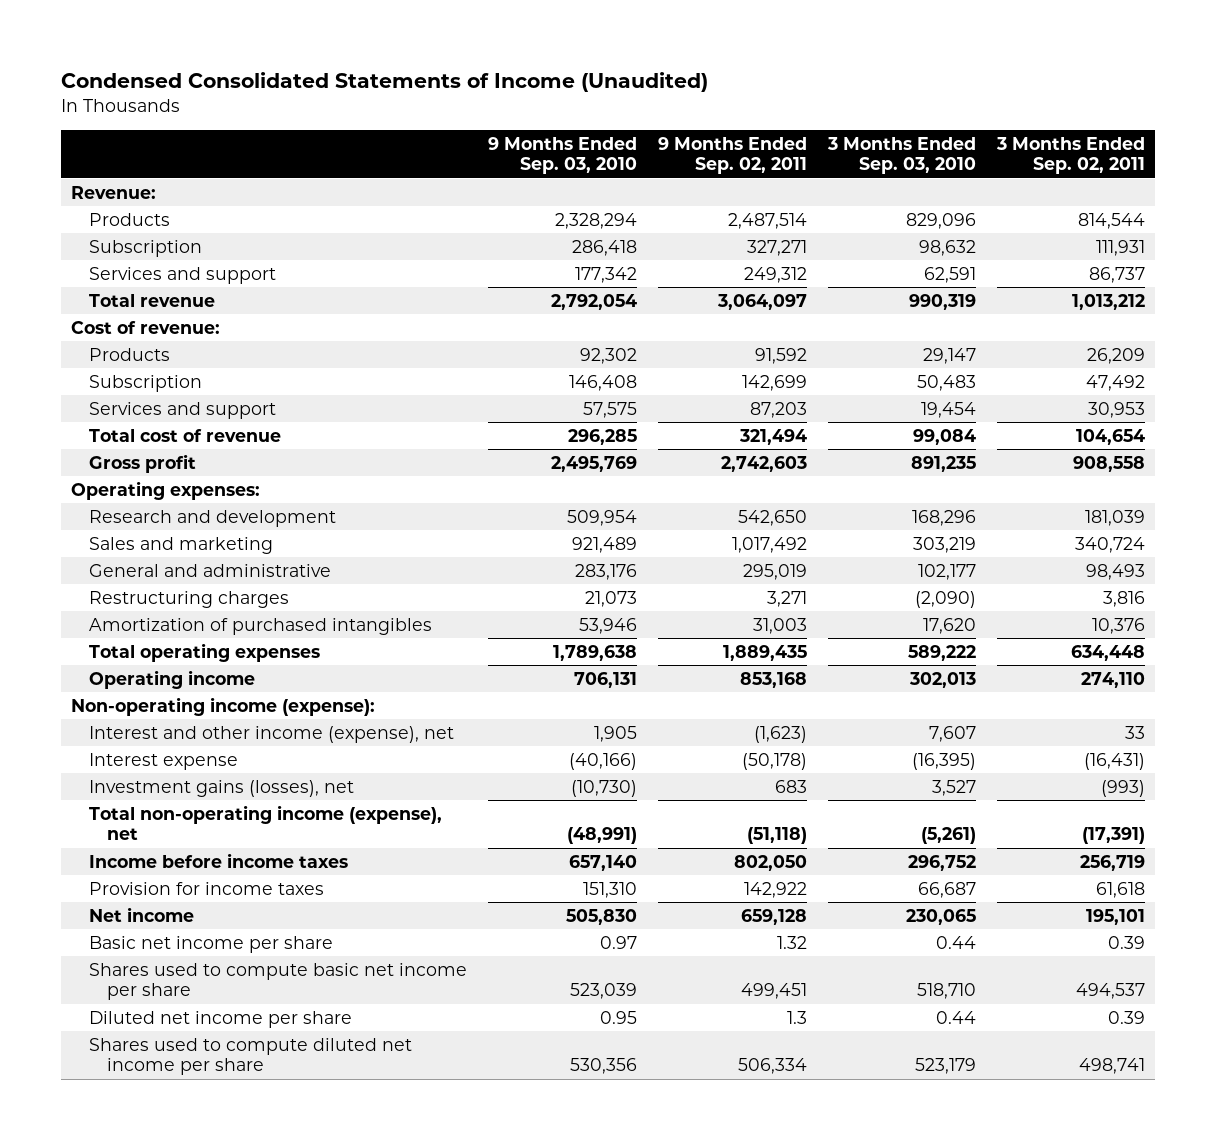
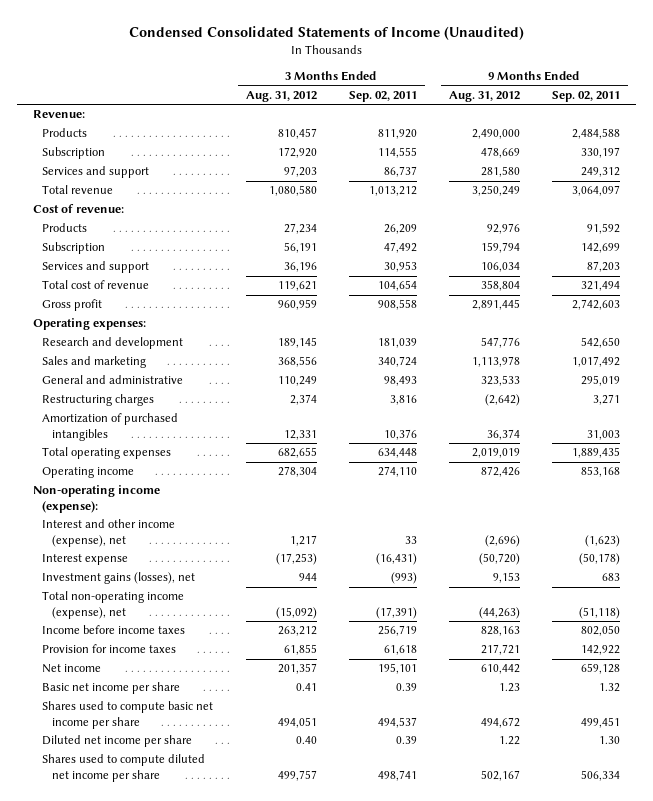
- | 9 Months Ended Sep. 03, 2010 | 9 Months Ended Sep. 02, 2011 | 3 Months Ended Sep. 03, 2010 | 3 Months Ended Sep. 02, 2011
+ | 3 Months Ended Aug. 31, 2012 | 3 Months Ended Sep. 02, 2011 | 9 Months Ended Aug. 31, 2012 | 9 Months Ended Sep. 02, 2011
- Products | 2,328,294 | 2,487,514 | 829,096 | 814,544
- Subscription | 286,418 | 327,271 | 98,632 | 111,931
+ Products | 810,457 | 811,920 | 2,490,000 | 2,484,588
+ Subscription | 172,920 | 114,555 | 478,669 | 330,197
- Diluted net income per share | 0.95 | 1.3 | 0.44 | 0.39
+ Diluted net income per share | 0.40 | 0.39 | 1.22 | 1.30

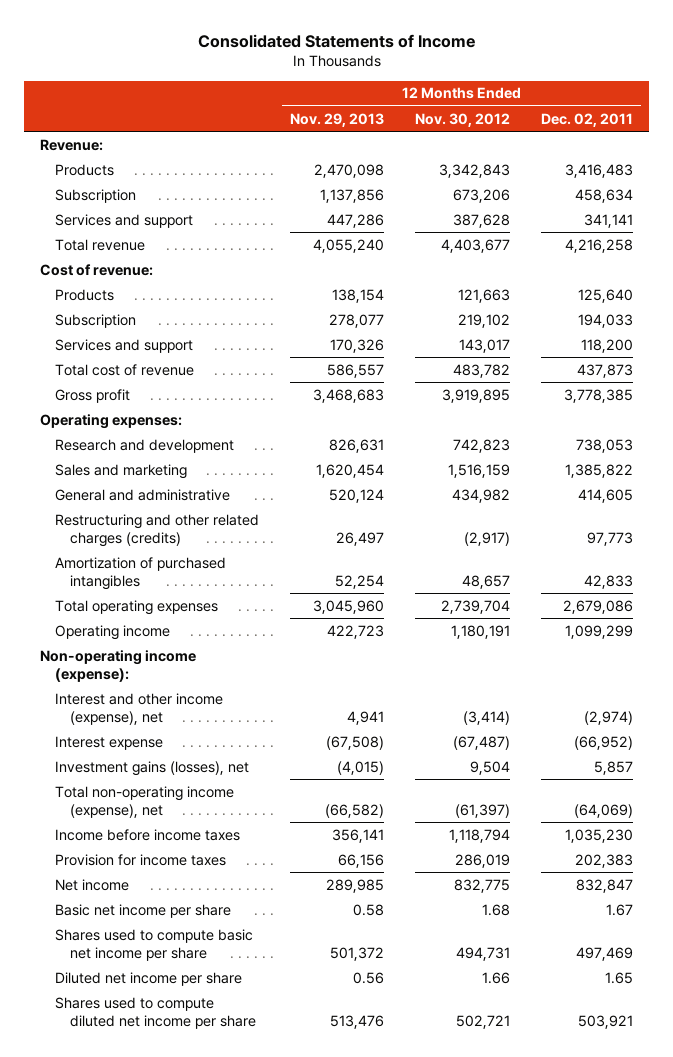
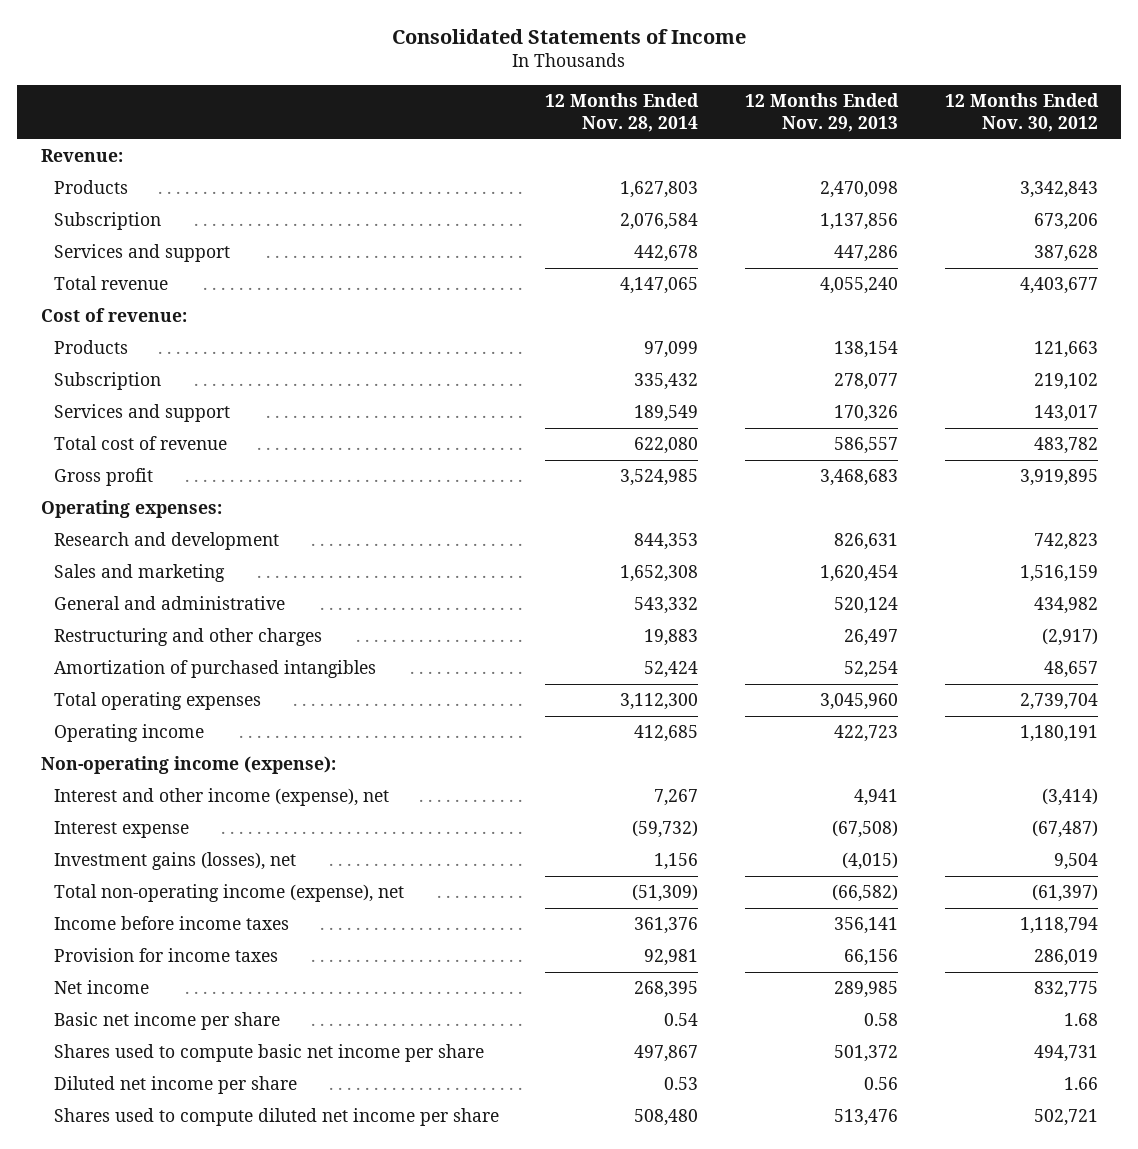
- | 12 Months Ended Nov. 29, 2013 | 12 Months Ended Nov. 30, 2012 | 12 Months Ended Dec. 02, 2011
+ | 12 Months Ended Nov. 28, 2014 | 12 Months Ended Nov. 29, 2013 | 12 Months Ended Nov. 30, 2012
- Restructuring and other related charges (credits) | 26,497 | (2,917) | 97,773
+ Restructuring and other charges | 19,883 | 26,497 | (2,917)

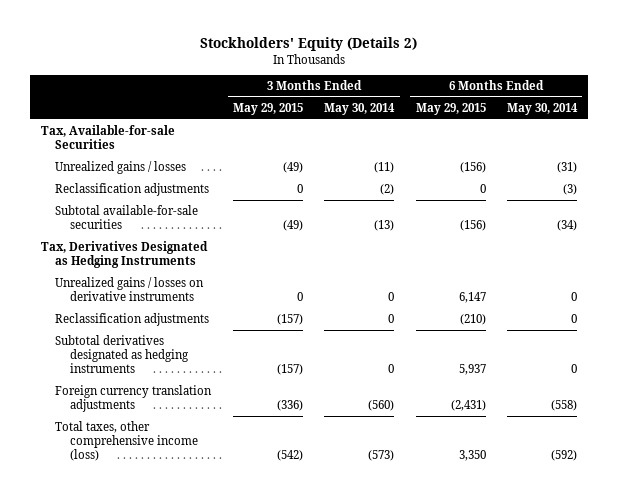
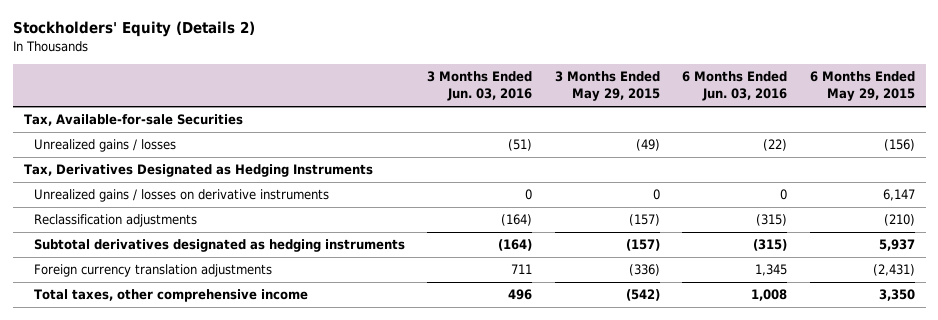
- | 3 Months Ended May 29, 2015 | 3 Months Ended May 30, 2014 | 6 Months Ended May 29, 2015 | 6 Months Ended May 30, 2014
+ | 3 Months Ended Jun. 03, 2016 | 3 Months Ended May 29, 2015 | 6 Months Ended Jun. 03, 2016 | 6 Months Ended May 29, 2015
- Reclassification adjustments | 0 | (2) | 0 | (3)
- Subtotal available-for-sale securities | (49) | (13) | (156) | (34)
- Total taxes, other comprehensive income (loss) | (542) | (573) | 3,350 | (592)
+ Total taxes, other comprehensive income | 496 | (542) | 1,008 | 3,350

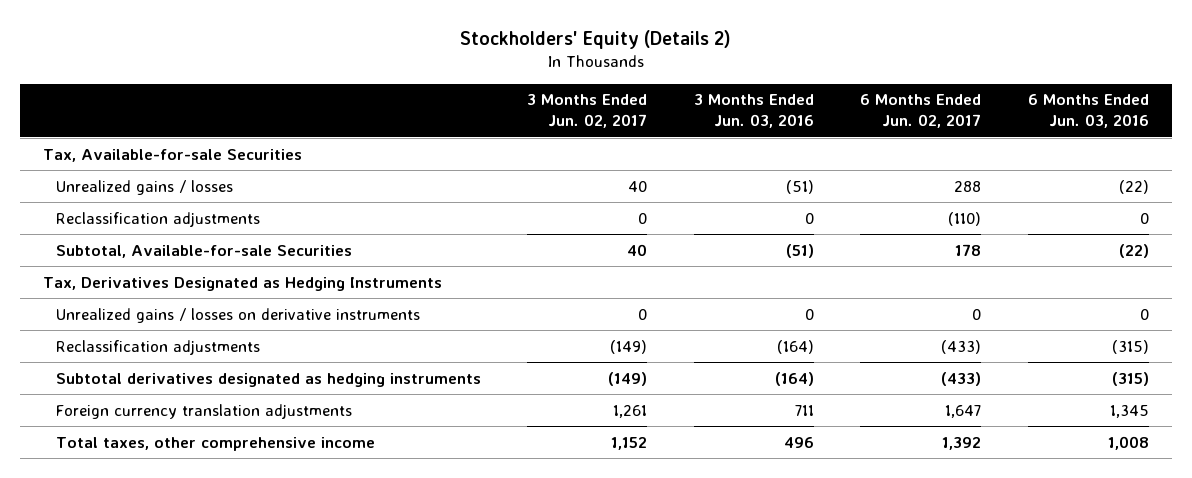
- | 3 Months Ended Jun. 03, 2016 | 3 Months Ended May 29, 2015 | 6 Months Ended Jun. 03, 2016 | 6 Months Ended May 29, 2015
+ | 3 Months Ended Jun. 02, 2017 | 3 Months Ended Jun. 03, 2016 | 6 Months Ended Jun. 02, 2017 | 6 Months Ended Jun. 03, 2016
+ Reclassification adjustments | 0 | 0 | (110) | 0
+ Subtotal, Available-for-sale Securities | 40 | (51) | 178 | (22)

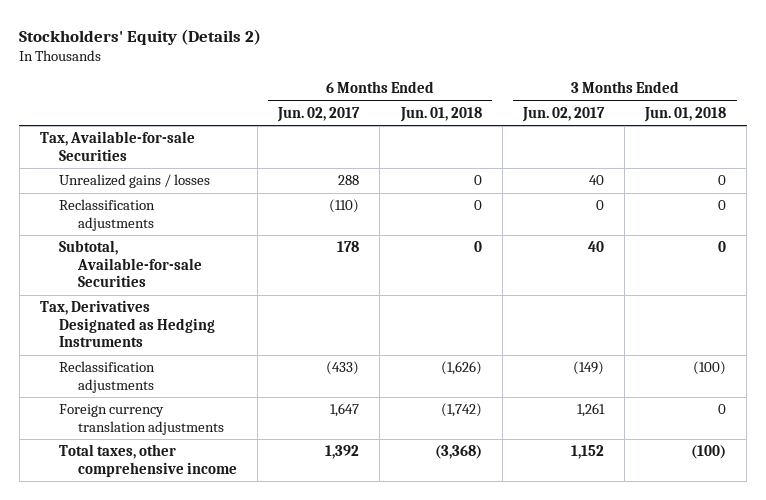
- | 3 Months Ended Jun. 02, 2017 | 3 Months Ended Jun. 03, 2016 | 6 Months Ended Jun. 02, 2017 | 6 Months Ended Jun. 03, 2016
+ | 6 Months Ended Jun. 02, 2017 | 6 Months Ended Jun. 01, 2018 | 3 Months Ended Jun. 02, 2017 | 3 Months Ended Jun. 01, 2018
- Unrealized gains / losses on derivative instruments | 0 | 0 | 0 | 0
- Subtotal derivatives designated as hedging instruments | (149) | (164) | (433) | (315)

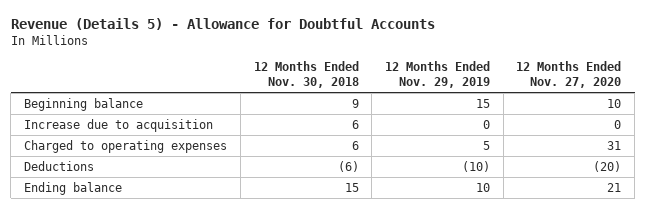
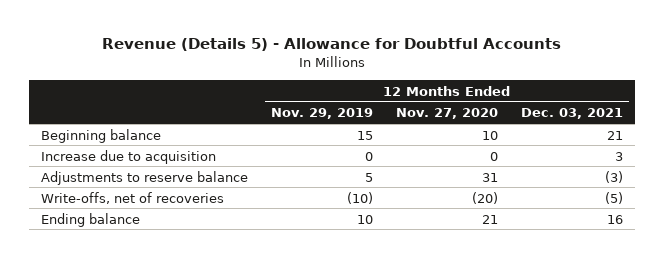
- | 12 Months Ended Nov. 30, 2018 | 12 Months Ended Nov. 29, 2019 | 12 Months Ended Nov. 27, 2020
+ | 12 Months Ended Nov. 29, 2019 | 12 Months Ended Nov. 27, 2020 | 12 Months Ended Dec. 03, 2021
- Charged to operating expenses | 6 | 5 | 31
- Deductions | (6) | (10) | (20)
+ Adjustments to reserve balance | 5 | 31 | (3)
+ Write-offs, net of recoveries | (10) | (20) | (5)

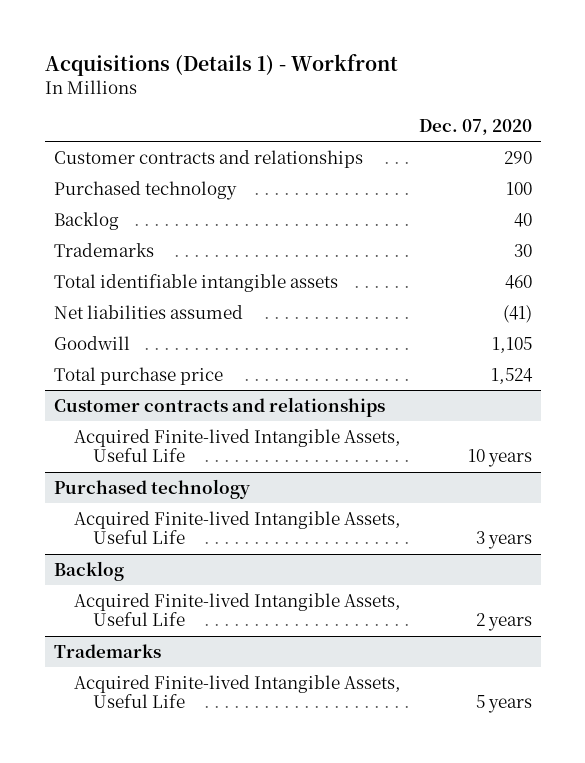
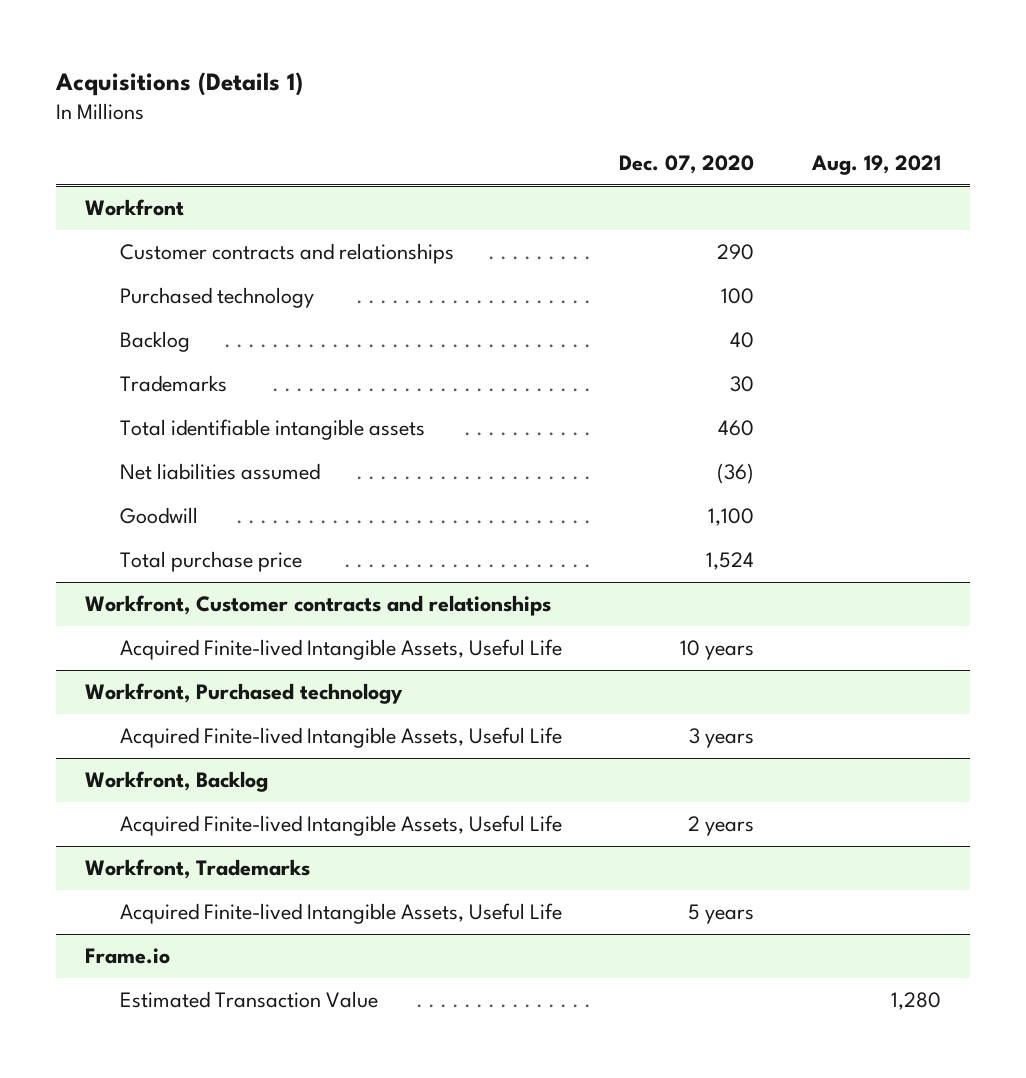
- Acquisitions (Details 1) - Workfront
+ Acquisitions (Details 1)
- | Dec. 07, 2020
+ | Dec. 07, 2020 | Aug. 19, 2021
+ Workfront
- Net liabilities assumed | (41)
- Goodwill | 1,105
+ Net liabilities assumed | (36) |
+ Goodwill | 1,100 |
- Customer contracts and relationships
+ Workfront, Customer contracts and relationships
- Purchased technology
+ Workfront, Purchased technology
- Backlog
+ Workfront, Backlog
- Trademarks
+ Workfront, Trademarks
+ Frame.io
+ Estimated Transaction Value | | 1,280

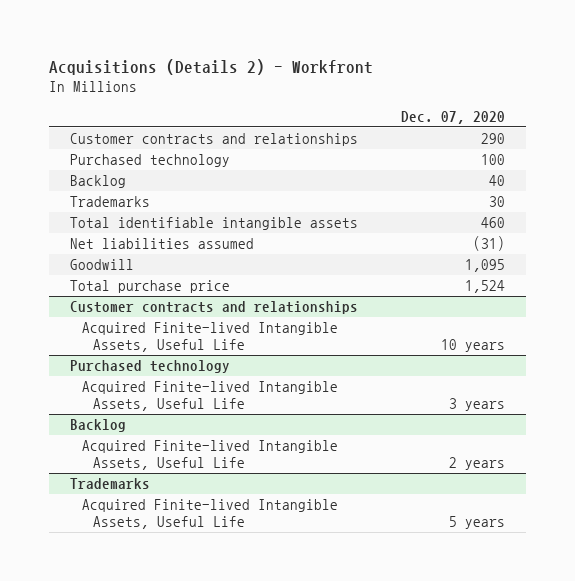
- Acquisitions (Details 1)
+ Acquisitions (Details 2) - Workfront
- | Dec. 07, 2020 | Aug. 19, 2021
+ | Dec. 07, 2020
- Workfront
- Net liabilities assumed | (36) |
- Goodwill | 1,100 |
+ Net liabilities assumed | (31)
+ Goodwill | 1,095
- Workfront, Customer contracts and relationships
+ Customer contracts and relationships
- Workfront, Purchased technology
+ Purchased technology
- Workfront, Backlog
+ Backlog
- Workfront, Trademarks
+ Trademarks
- Frame.io
- Estimated Transaction Value | | 1,280

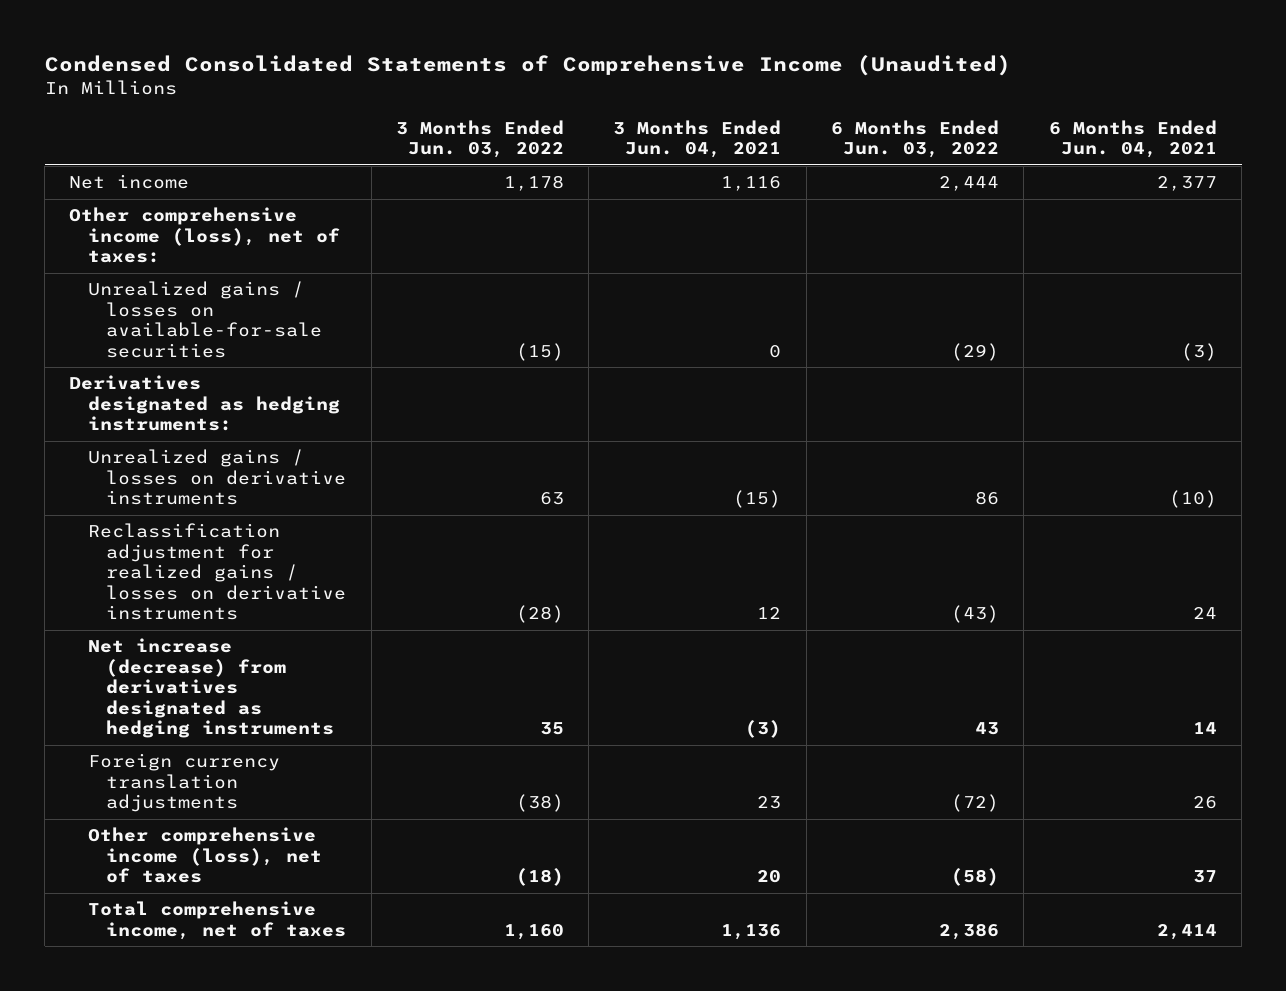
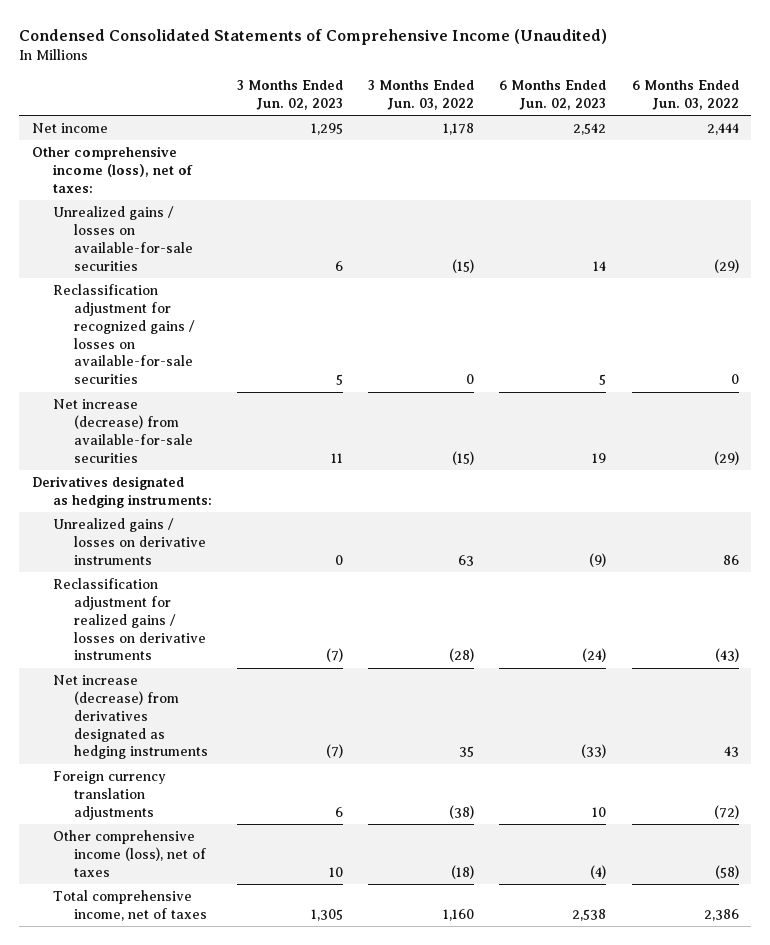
- | 3 Months Ended Jun. 03, 2022 | 3 Months Ended Jun. 04, 2021 | 6 Months Ended Jun. 03, 2022 | 6 Months Ended Jun. 04, 2021
+ | 3 Months Ended Jun. 02, 2023 | 3 Months Ended Jun. 03, 2022 | 6 Months Ended Jun. 02, 2023 | 6 Months Ended Jun. 03, 2022
+ Reclassification adjustment for recognized gains / losses on available-for-sale securities | 5 | 0 | 5 | 0
+ Net increase (decrease) from available-for-sale securities | 11 | (15) | 19 | (29)

